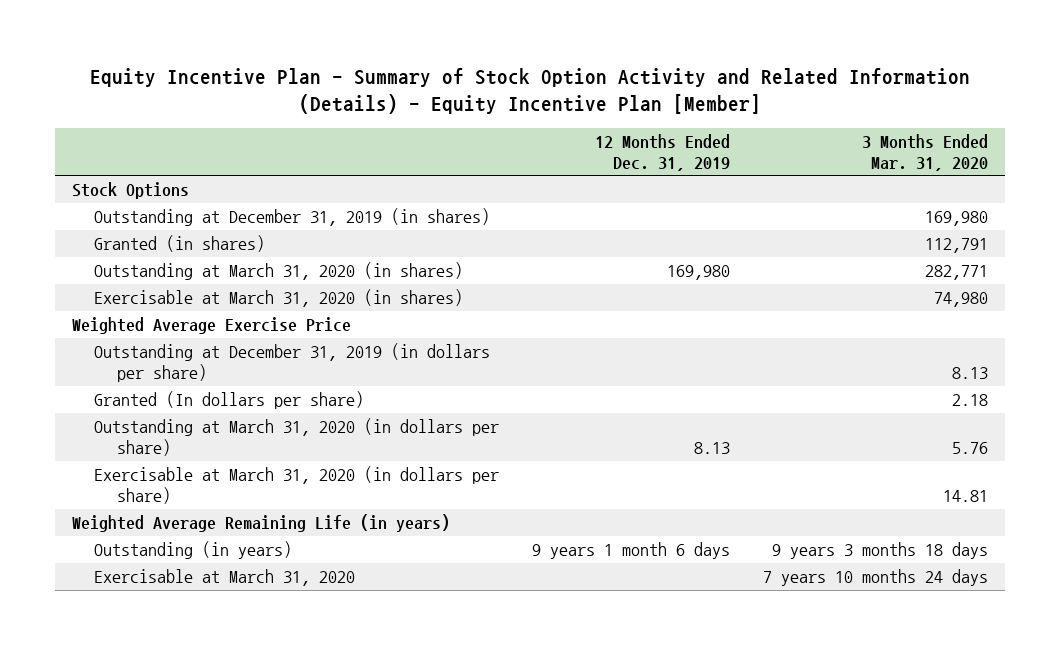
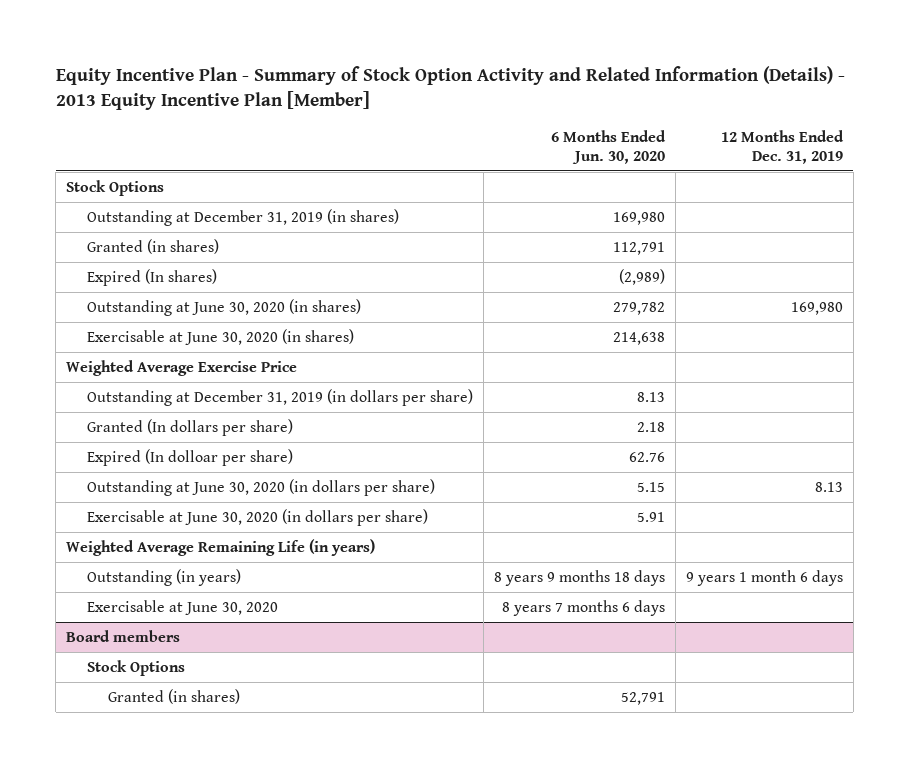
- Equity Incentive Plan - Summary of Stock Option Activity and Related Information (Details) - Equity Incentive Plan [Member]
+ Equity Incentive Plan - Summary of Stock Option Activity and Related Information (Details) - 2013 Equity Incentive Plan [Member]
- | 12 Months Ended Dec. 31, 2019 | 3 Months Ended Mar. 31, 2020
+ | 6 Months Ended Jun. 30, 2020 | 12 Months Ended Dec. 31, 2019
- Outstanding at March 31, 2020 (in shares) | 169,980 | 282,771
- Exercisable at March 31, 2020 (in shares) | | 74,980
+ Expired (In shares) | (2,989) |
+ Outstanding at June 30, 2020 (in shares) | 279,782 | 169,980
+ Exercisable at June 30, 2020 (in shares) | 214,638 |
- Outstanding at March 31, 2020 (in dollars per share) | 8.13 | 5.76
- Exercisable at March 31, 2020 (in dollars per share) | | 14.81
+ Expired (In dolloar per share) | 62.76 |
+ Outstanding at June 30, 2020 (in dollars per share) | 5.15 | 8.13
+ Exercisable at June 30, 2020 (in dollars per share) | 5.91 |
- Exercisable at March 31, 2020 | | 7 years 10 months 24 days
+ Exercisable at June 30, 2020 | 8 years 7 months 6 days |
+ Board members
+ Stock Options
+ Granted (in shares) | 52,791 |

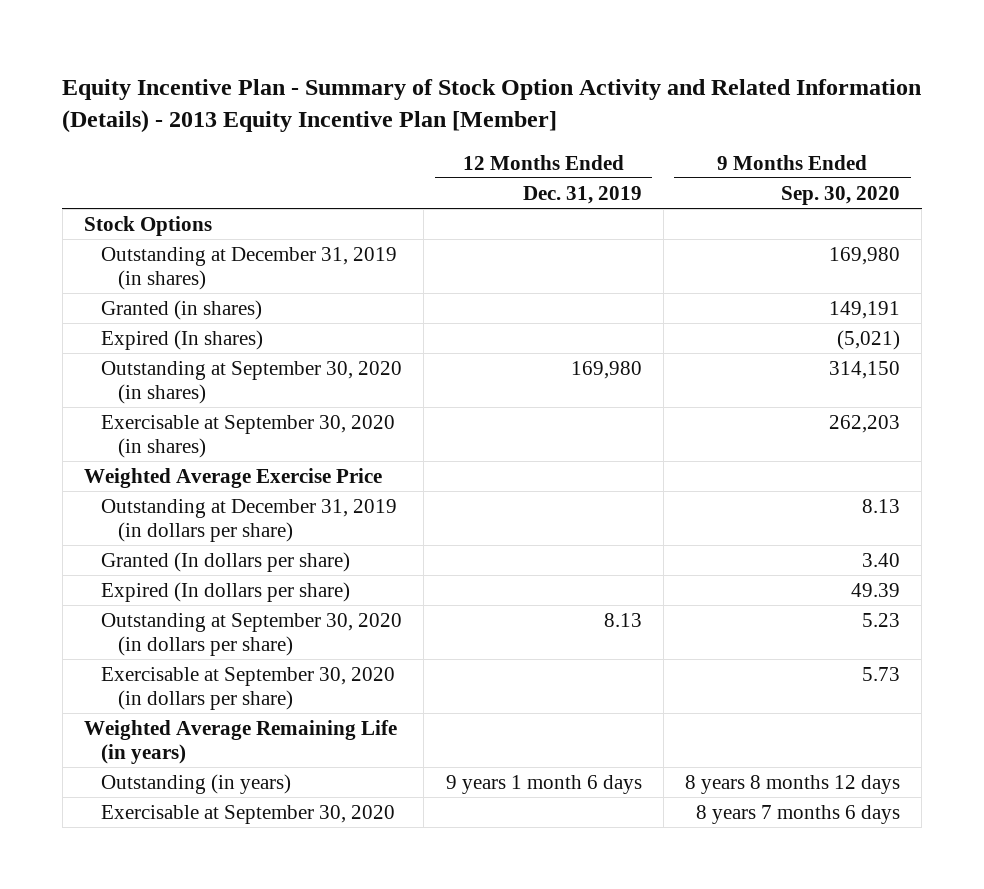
- | 6 Months Ended Jun. 30, 2020 | 12 Months Ended Dec. 31, 2019
+ | 12 Months Ended Dec. 31, 2019 | 9 Months Ended Sep. 30, 2020
- Outstanding at June 30, 2020 (in shares) | 279,782 | 169,980
- Exercisable at June 30, 2020 (in shares) | 214,638 |
+ Outstanding at September 30, 2020 (in shares) | 169,980 | 314,150
+ Exercisable at September 30, 2020 (in shares) | | 262,203
- Expired (In dolloar per share) | 62.76 |
- Outstanding at June 30, 2020 (in dollars per share) | 5.15 | 8.13
- Exercisable at June 30, 2020 (in dollars per share) | 5.91 |
+ Expired (In dollars per share) | | 49.39
+ Outstanding at September 30, 2020 (in dollars per share) | 8.13 | 5.23
+ Exercisable at September 30, 2020 (in dollars per share) | | 5.73
- Exercisable at June 30, 2020 | 8 years 7 months 6 days |
- Board members
- Stock Options
- Granted (in shares) | 52,791 |
+ Exercisable at September 30, 2020 | | 8 years 7 months 6 days

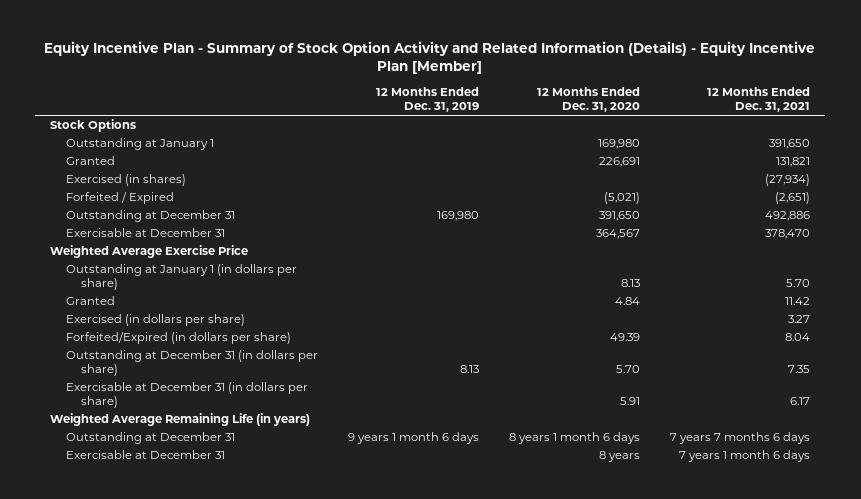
- Equity Incentive Plan - Summary of Stock Option Activity and Related Information (Details) - 2013 Equity Incentive Plan [Member]
+ Equity Incentive Plan - Summary of Stock Option Activity and Related Information (Details) - Equity Incentive Plan [Member]
- | 12 Months Ended Dec. 31, 2019 | 9 Months Ended Sep. 30, 2020
+ | 12 Months Ended Dec. 31, 2019 | 12 Months Ended Dec. 31, 2020 | 12 Months Ended Dec. 31, 2021
- Outstanding at December 31, 2019 (in shares) | | 169,980
- Granted (in shares) | | 149,191
- Expired (In shares) | | (5,021)
- Outstanding at September 30, 2020 (in shares) | 169,980 | 314,150
- Exercisable at September 30, 2020 (in shares) | | 262,203
+ Outstanding at January 1 | | 169,980 | 391,650
+ Granted | | 226,691 | 131,821
+ Exercised (in shares) | | | (27,934)
+ Forfeited / Expired | | (5,021) | (2,651)
+ Outstanding at December 31 | 169,980 | 391,650 | 492,886
+ Exercisable at December 31 | | 364,567 | 378,470
- Outstanding at December 31, 2019 (in dollars per share) | | 8.13
- Granted (In dollars per share) | | 3.40
- Expired (In dollars per share) | | 49.39
- Outstanding at September 30, 2020 (in dollars per share) | 8.13 | 5.23
- Exercisable at September 30, 2020 (in dollars per share) | | 5.73
+ Outstanding at January 1 (in dollars per share) | | 8.13 | 5.70
+ Granted | | 4.84 | 11.42
+ Exercised (in dollars per share) | | | 3.27
+ Forfeited/Expired (in dollars per share) | | 49.39 | 8.04
+ Outstanding at December 31 (in dollars per share) | 8.13 | 5.70 | 7.35
+ Exercisable at December 31 (in dollars per share) | | 5.91 | 6.17
- Outstanding (in years) | 9 years 1 month 6 days | 8 years 8 months 12 days
- Exercisable at September 30, 2020 | | 8 years 7 months 6 days
+ Outstanding at December 31 | 9 years 1 month 6 days | 8 years 1 month 6 days | 7 years 7 months 6 days
+ Exercisable at December 31 | | 8 years | 7 years 1 month 6 days

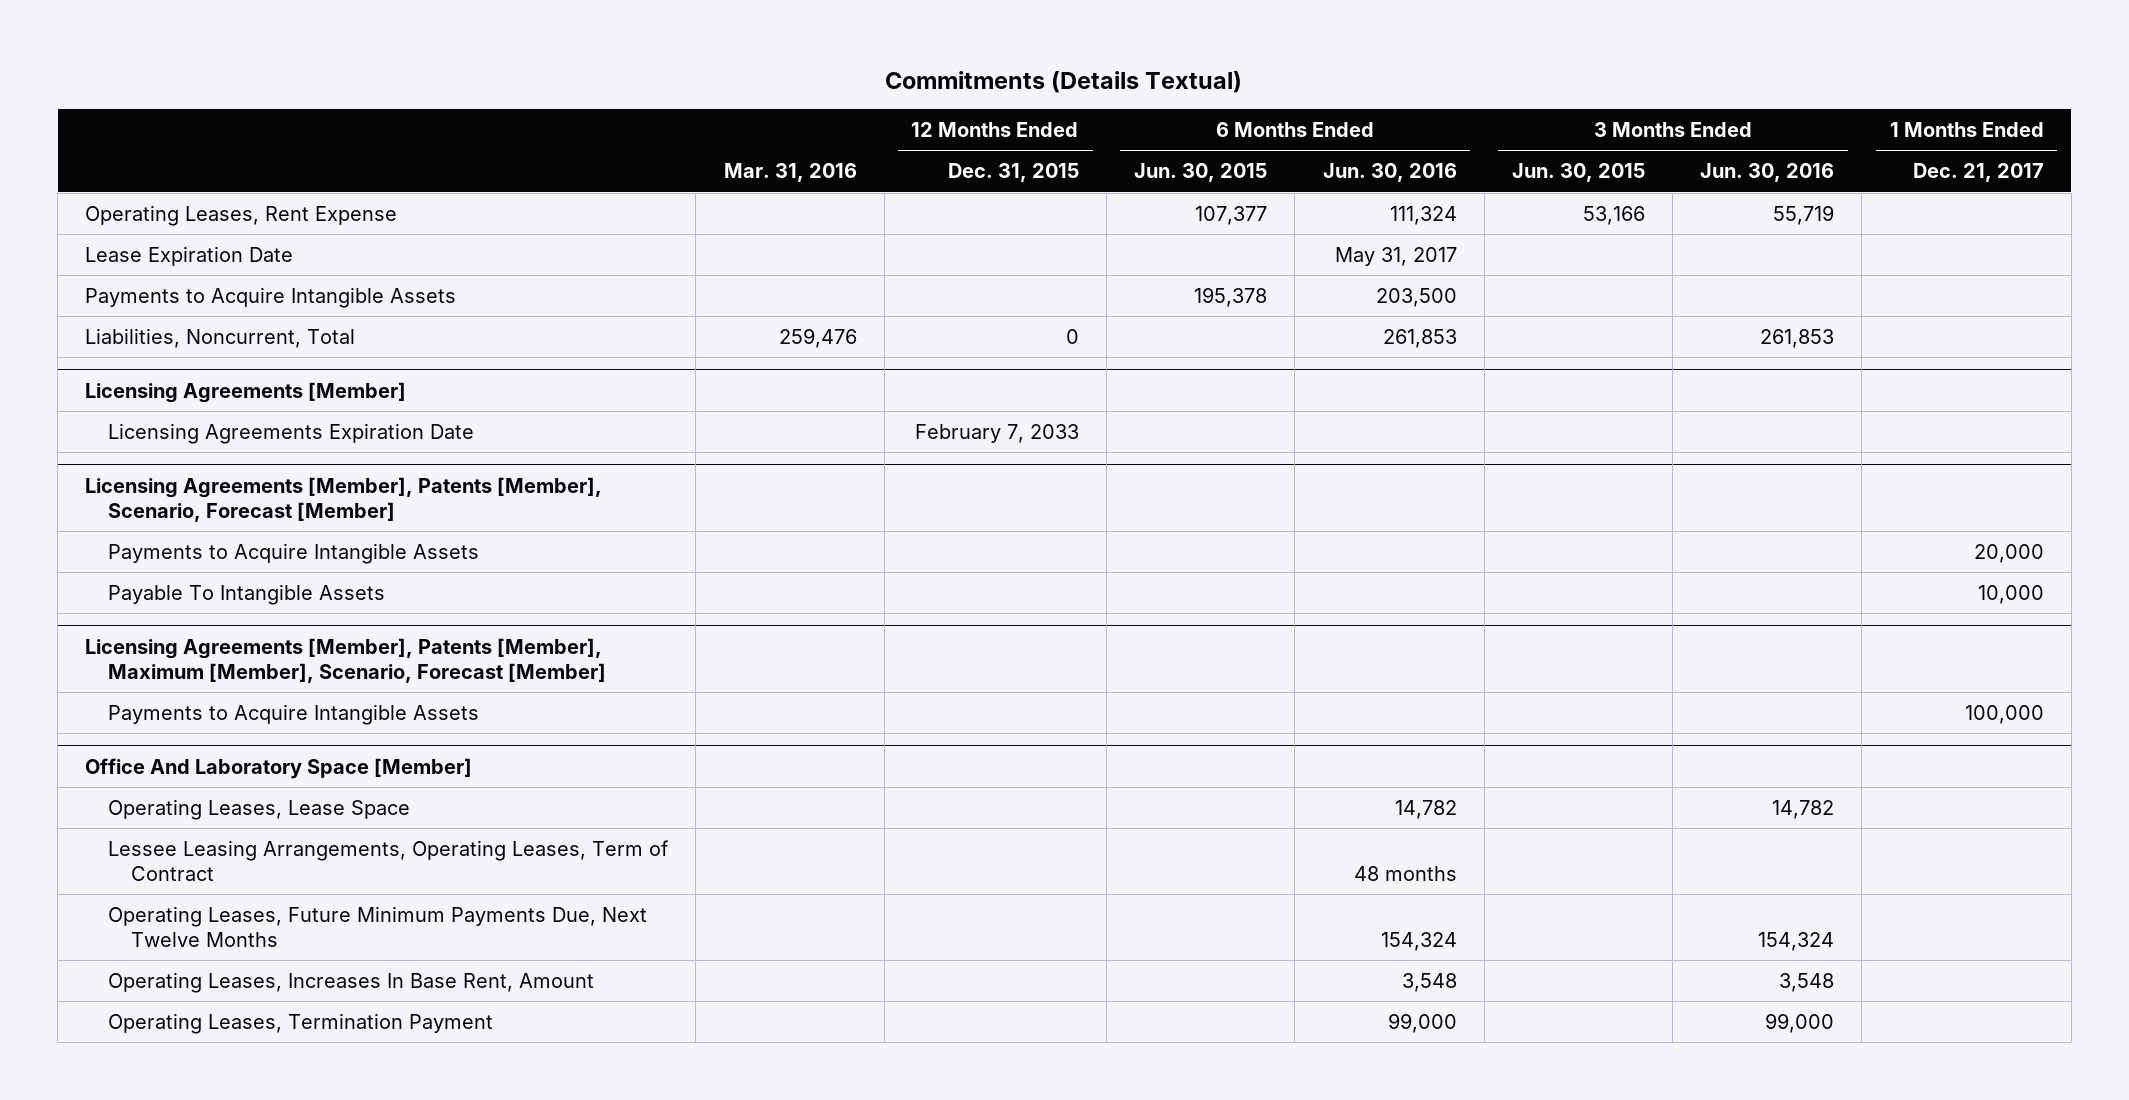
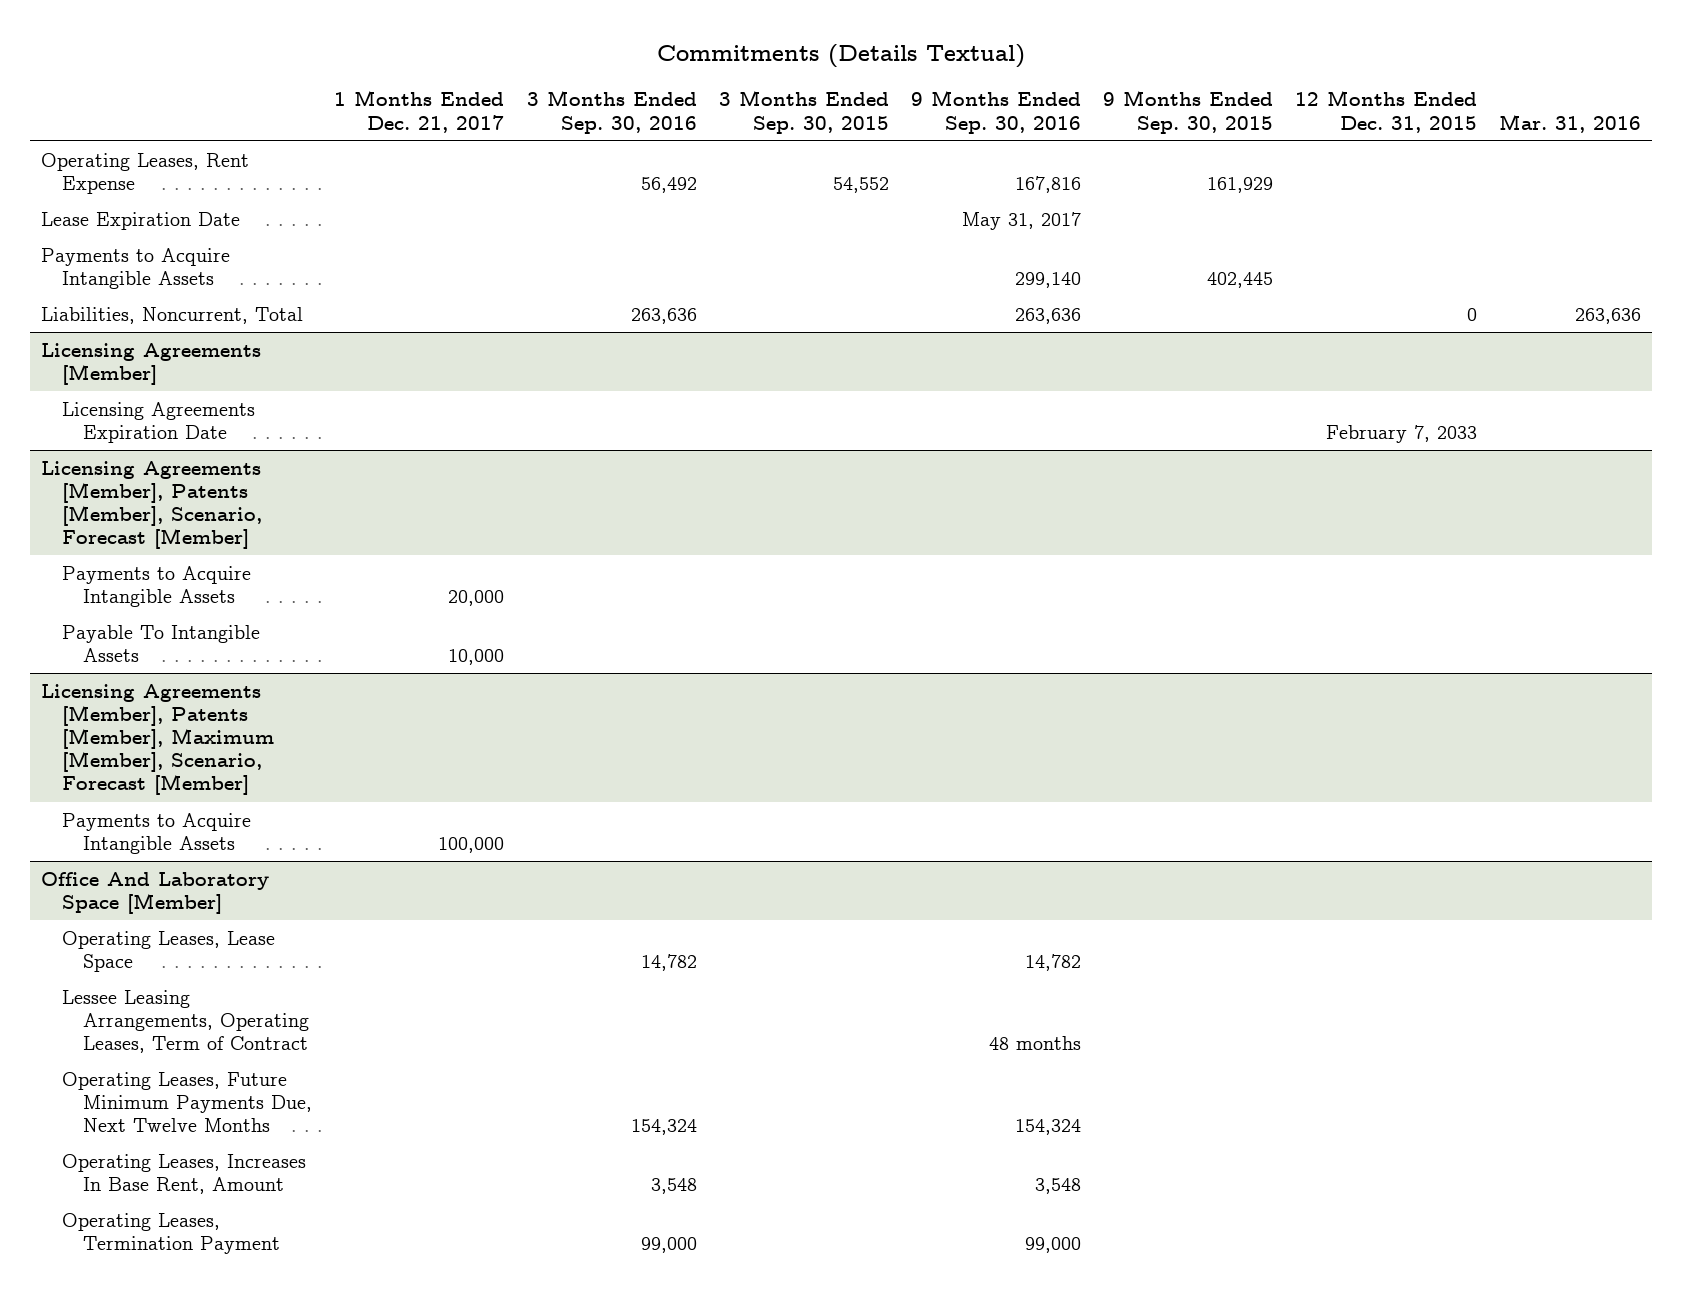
- | Mar. 31, 2016 | 12 Months Ended Dec. 31, 2015 | 6 Months Ended Jun. 30, 2015 | 6 Months Ended Jun. 30, 2016 | 3 Months Ended Jun. 30, 2015 | 3 Months Ended Jun. 30, 2016 | 1 Months Ended Dec. 21, 2017
+ | 1 Months Ended Dec. 21, 2017 | 3 Months Ended Sep. 30, 2016 | 3 Months Ended Sep. 30, 2015 | 9 Months Ended Sep. 30, 2016 | 9 Months Ended Sep. 30, 2015 | 12 Months Ended Dec. 31, 2015 | Mar. 31, 2016
- Liabilities, Noncurrent, Total | 259,476 | 0 | | 261,853 | | 261,853 |
+ Liabilities, Noncurrent, Total | | 263,636 | | 263,636 | | 0 | 263,636

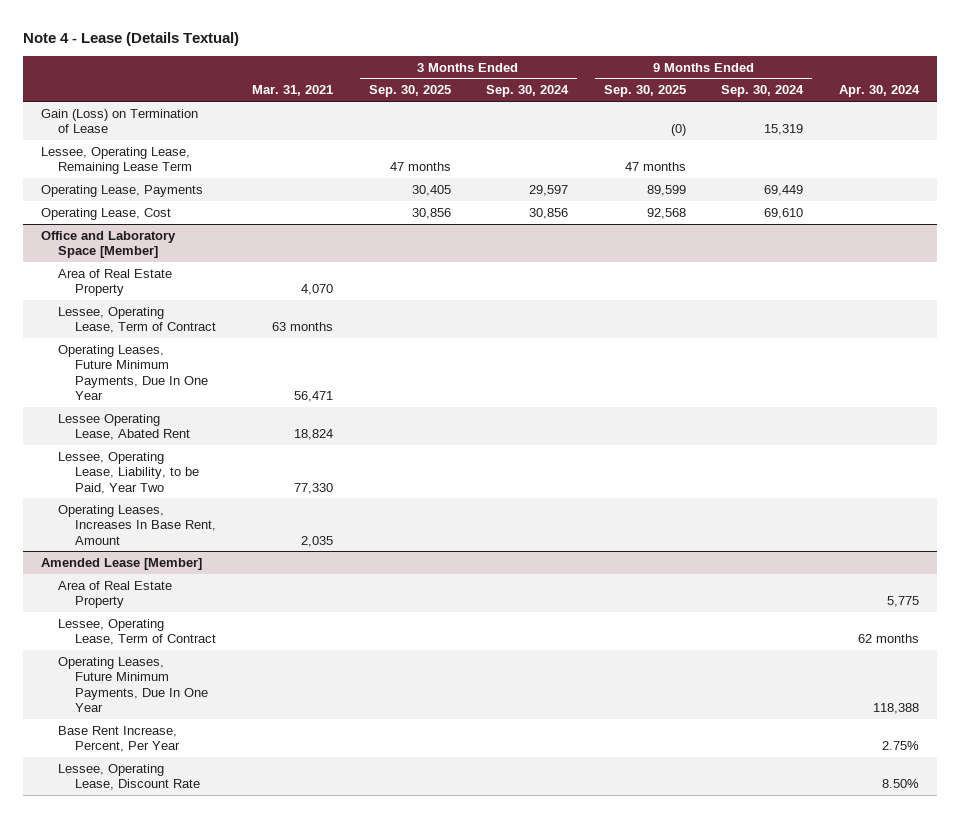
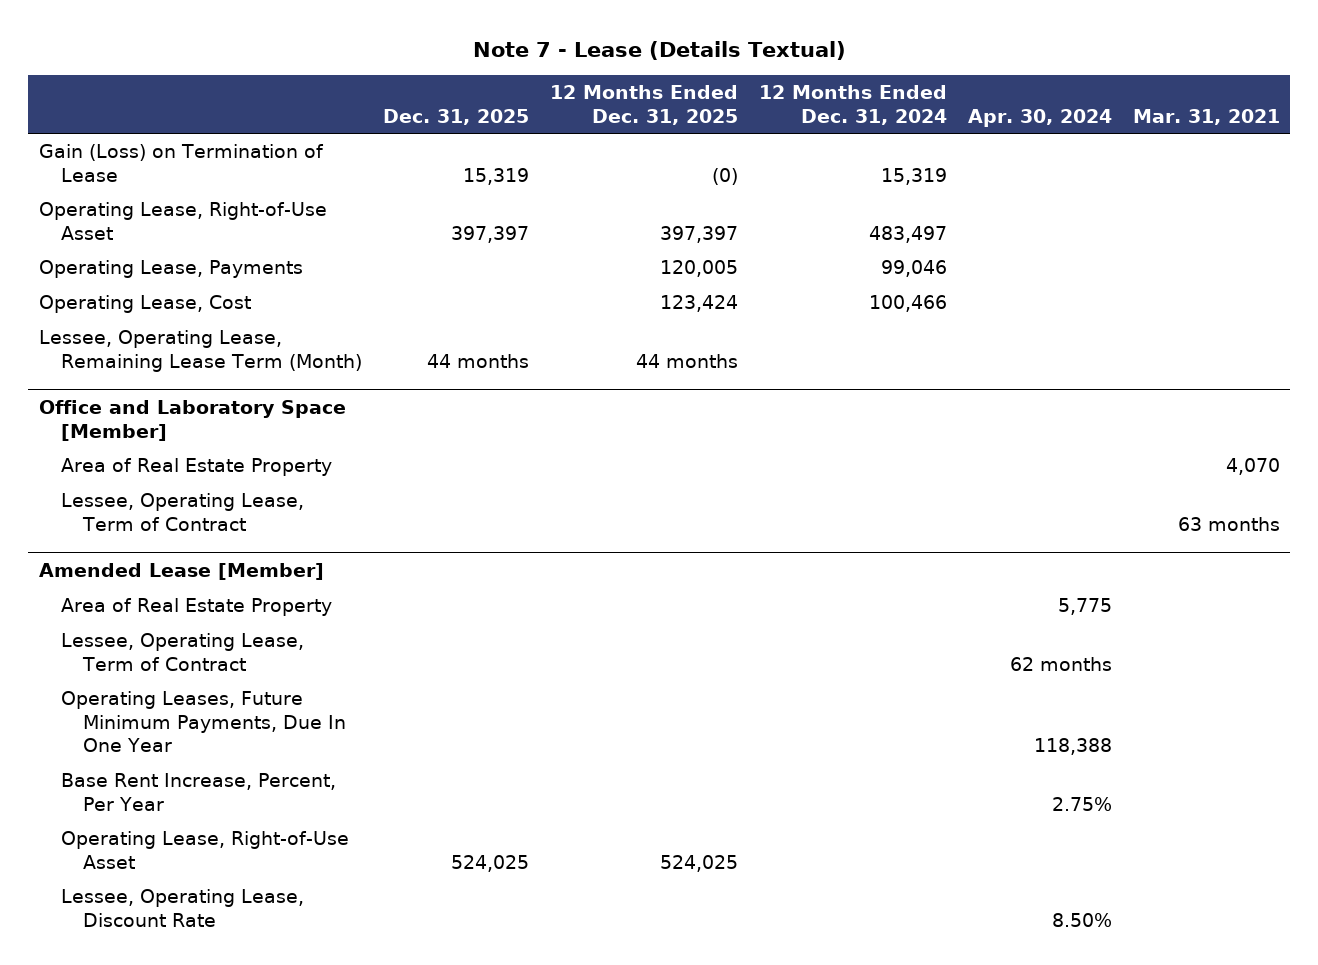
- Note 4 - Lease (Details Textual)
+ Note 7 - Lease (Details Textual)
- | Mar. 31, 2021 | 3 Months Ended Sep. 30, 2025 | 3 Months Ended Sep. 30, 2024 | 9 Months Ended Sep. 30, 2025 | 9 Months Ended Sep. 30, 2024 | Apr. 30, 2024
+ | Dec. 31, 2025 | 12 Months Ended Dec. 31, 2025 | 12 Months Ended Dec. 31, 2024 | Apr. 30, 2024 | Mar. 31, 2021
- Lessee, Operating Lease, Remaining Lease Term | | 47 months | | 47 months | |
+ Operating Lease, Right-of-Use Asset | 397,397 | 397,397 | 483,497 | |
+ Lessee, Operating Lease, Remaining Lease Term (Month) | 44 months | 44 months | | |
@ Office and Laboratory Space [Member]
- Operating Leases, Future Minimum Payments, Due In One Year | 56,471 | | | | |
- Lessee Operating Lease, Abated Rent | 18,824 | | | | |
- Lessee, Operating Lease, Liability, to be Paid, Year Two | 77,330 | | | | |
- Operating Leases, Increases In Base Rent, Amount | 2,035 | | | | |
@ Amended Lease [Member]
+ Operating Lease, Right-of-Use Asset | 524,025 | 524,025 | | |

